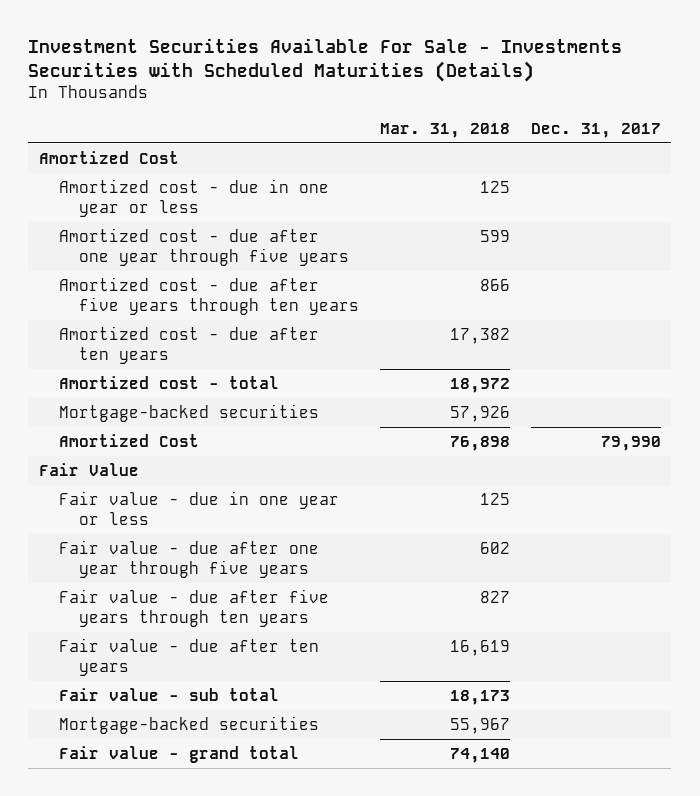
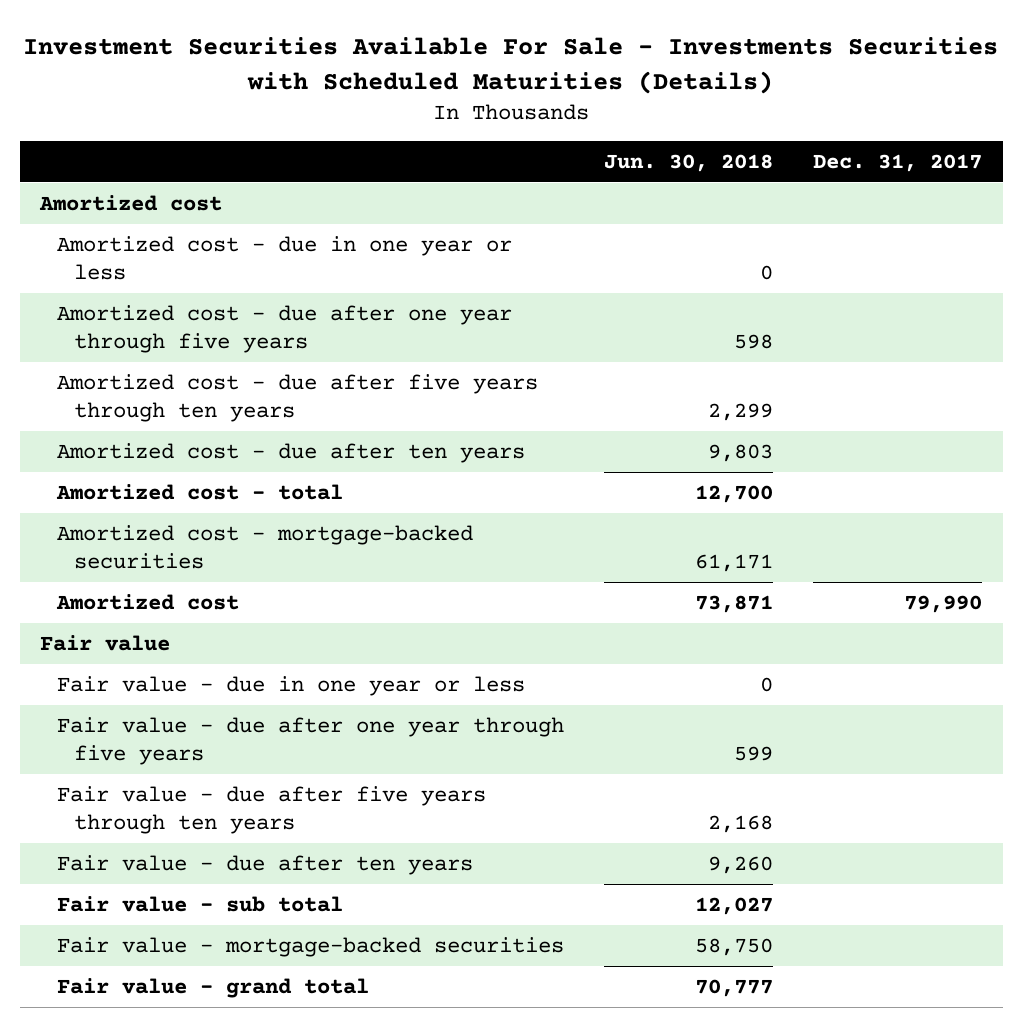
- | Mar. 31, 2018 | Dec. 31, 2017
+ | Jun. 30, 2018 | Dec. 31, 2017
- Amortized Cost
+ Amortized cost
- Mortgage-backed securities | 57,926 |
- Amortized Cost | 76,898 | 79,990
- Fair Value
+ Amortized cost - mortgage-backed securities | 61,171 |
+ Amortized cost | 73,871 | 79,990
+ Fair value
- Mortgage-backed securities | 55,967 |
+ Fair value - mortgage-backed securities | 58,750 |

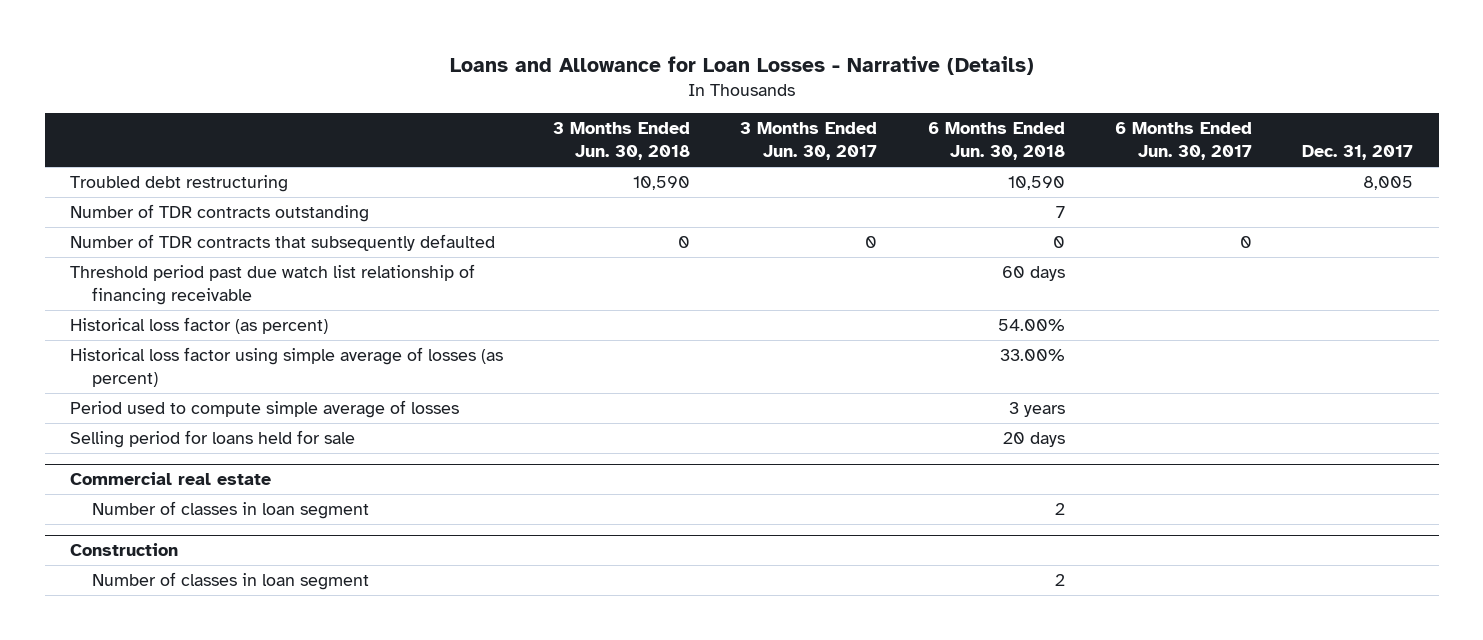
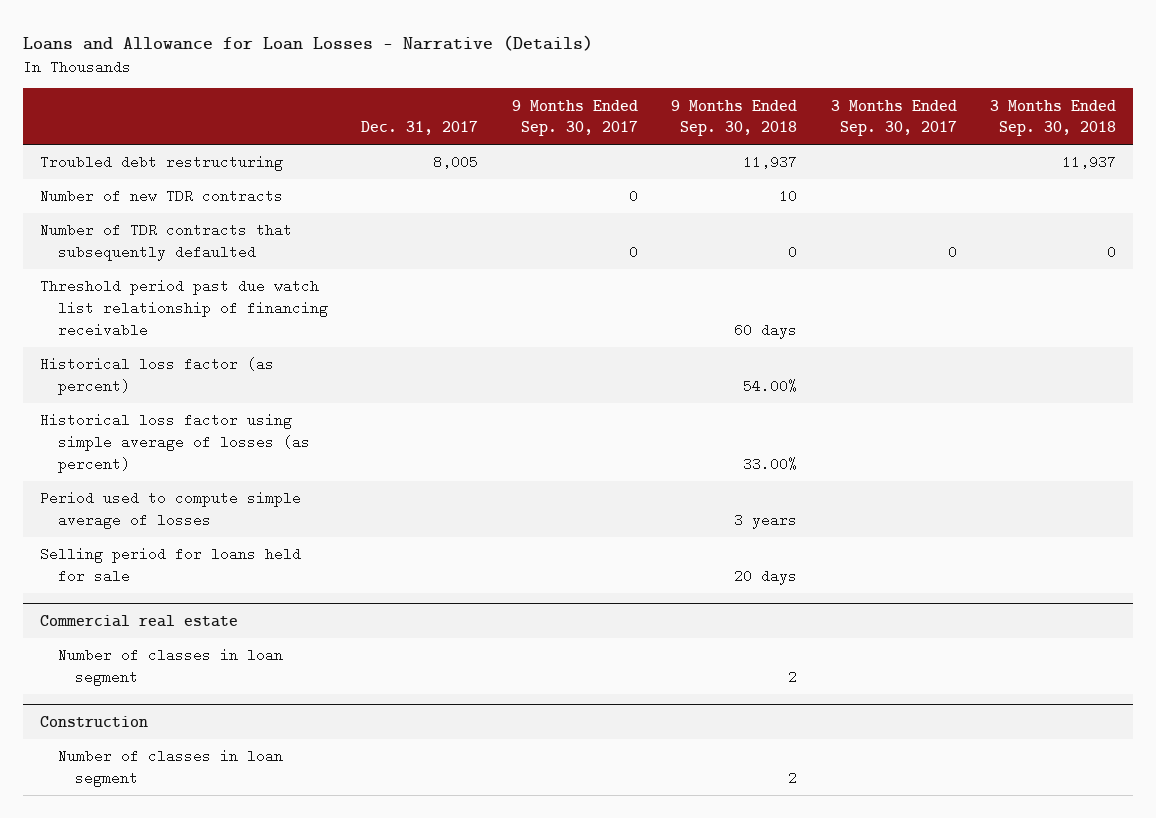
- | 3 Months Ended Jun. 30, 2018 | 3 Months Ended Jun. 30, 2017 | 6 Months Ended Jun. 30, 2018 | 6 Months Ended Jun. 30, 2017 | Dec. 31, 2017
+ | Dec. 31, 2017 | 9 Months Ended Sep. 30, 2017 | 9 Months Ended Sep. 30, 2018 | 3 Months Ended Sep. 30, 2017 | 3 Months Ended Sep. 30, 2018
- Number of TDR contracts outstanding | | | 7 | |
+ Number of new TDR contracts | | 0 | 10 | |

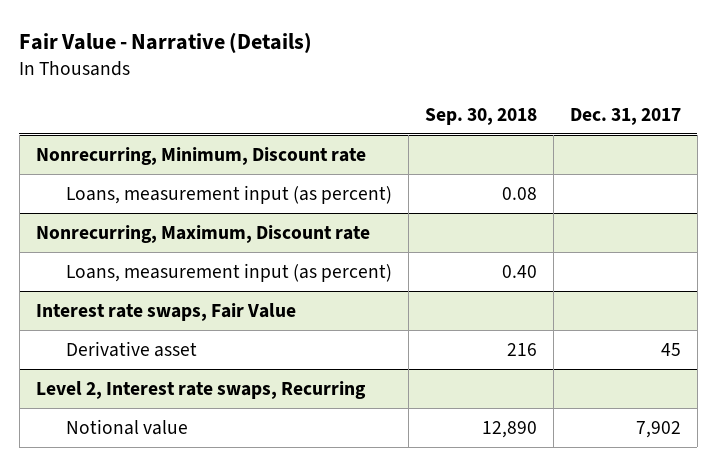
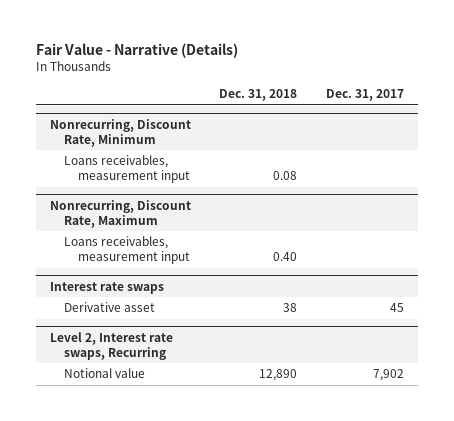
- | Sep. 30, 2018 | Dec. 31, 2017
+ | Dec. 31, 2018 | Dec. 31, 2017
- Nonrecurring, Minimum, Discount rate
- Loans, measurement input (as percent) | 0.08 |
- Nonrecurring, Maximum, Discount rate
- Loans, measurement input (as percent) | 0.40 |
- Interest rate swaps, Fair Value
+ Nonrecurring, Discount Rate, Minimum
+ Loans receivables, measurement input | 0.08 |
+ Nonrecurring, Discount Rate, Maximum
+ Loans receivables, measurement input | 0.40 |
+ Interest rate swaps

